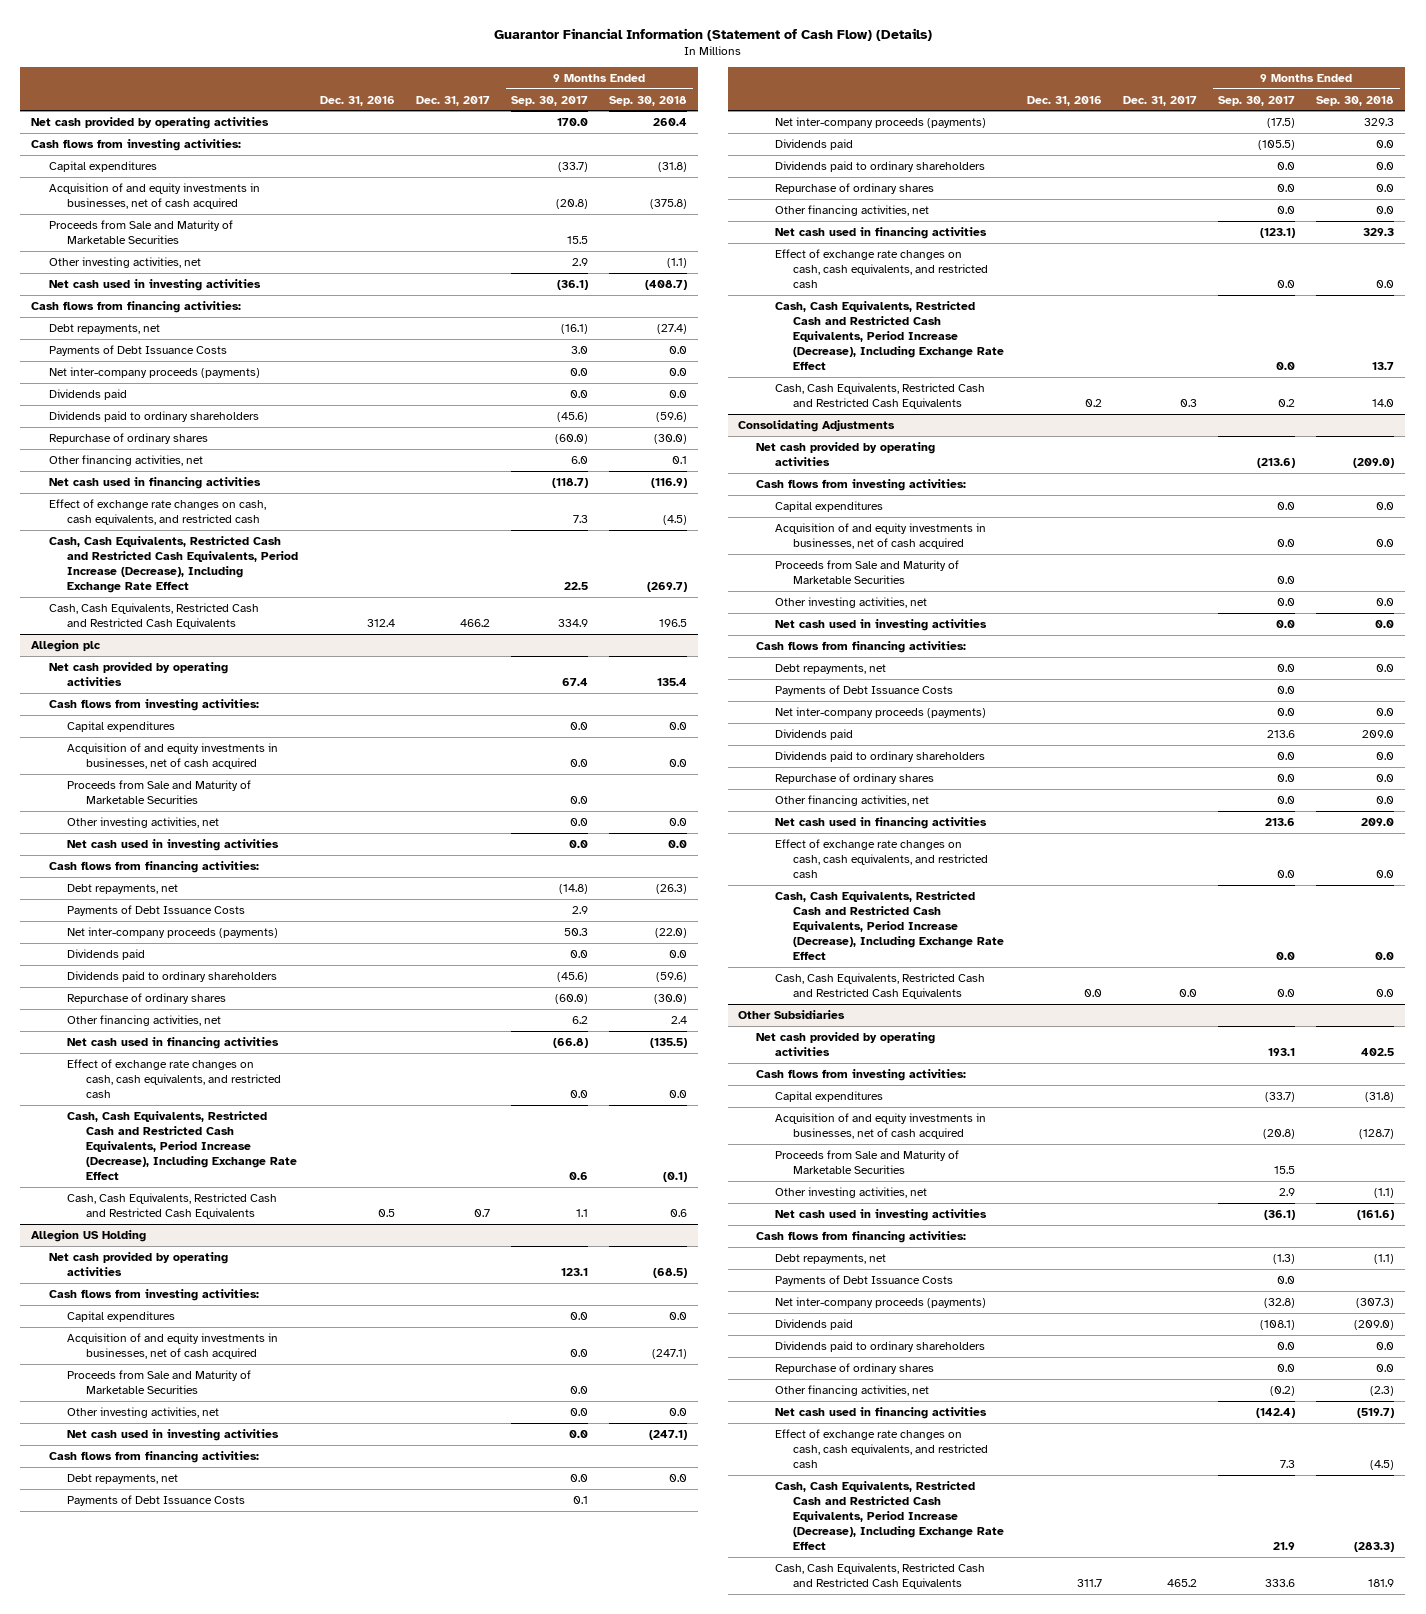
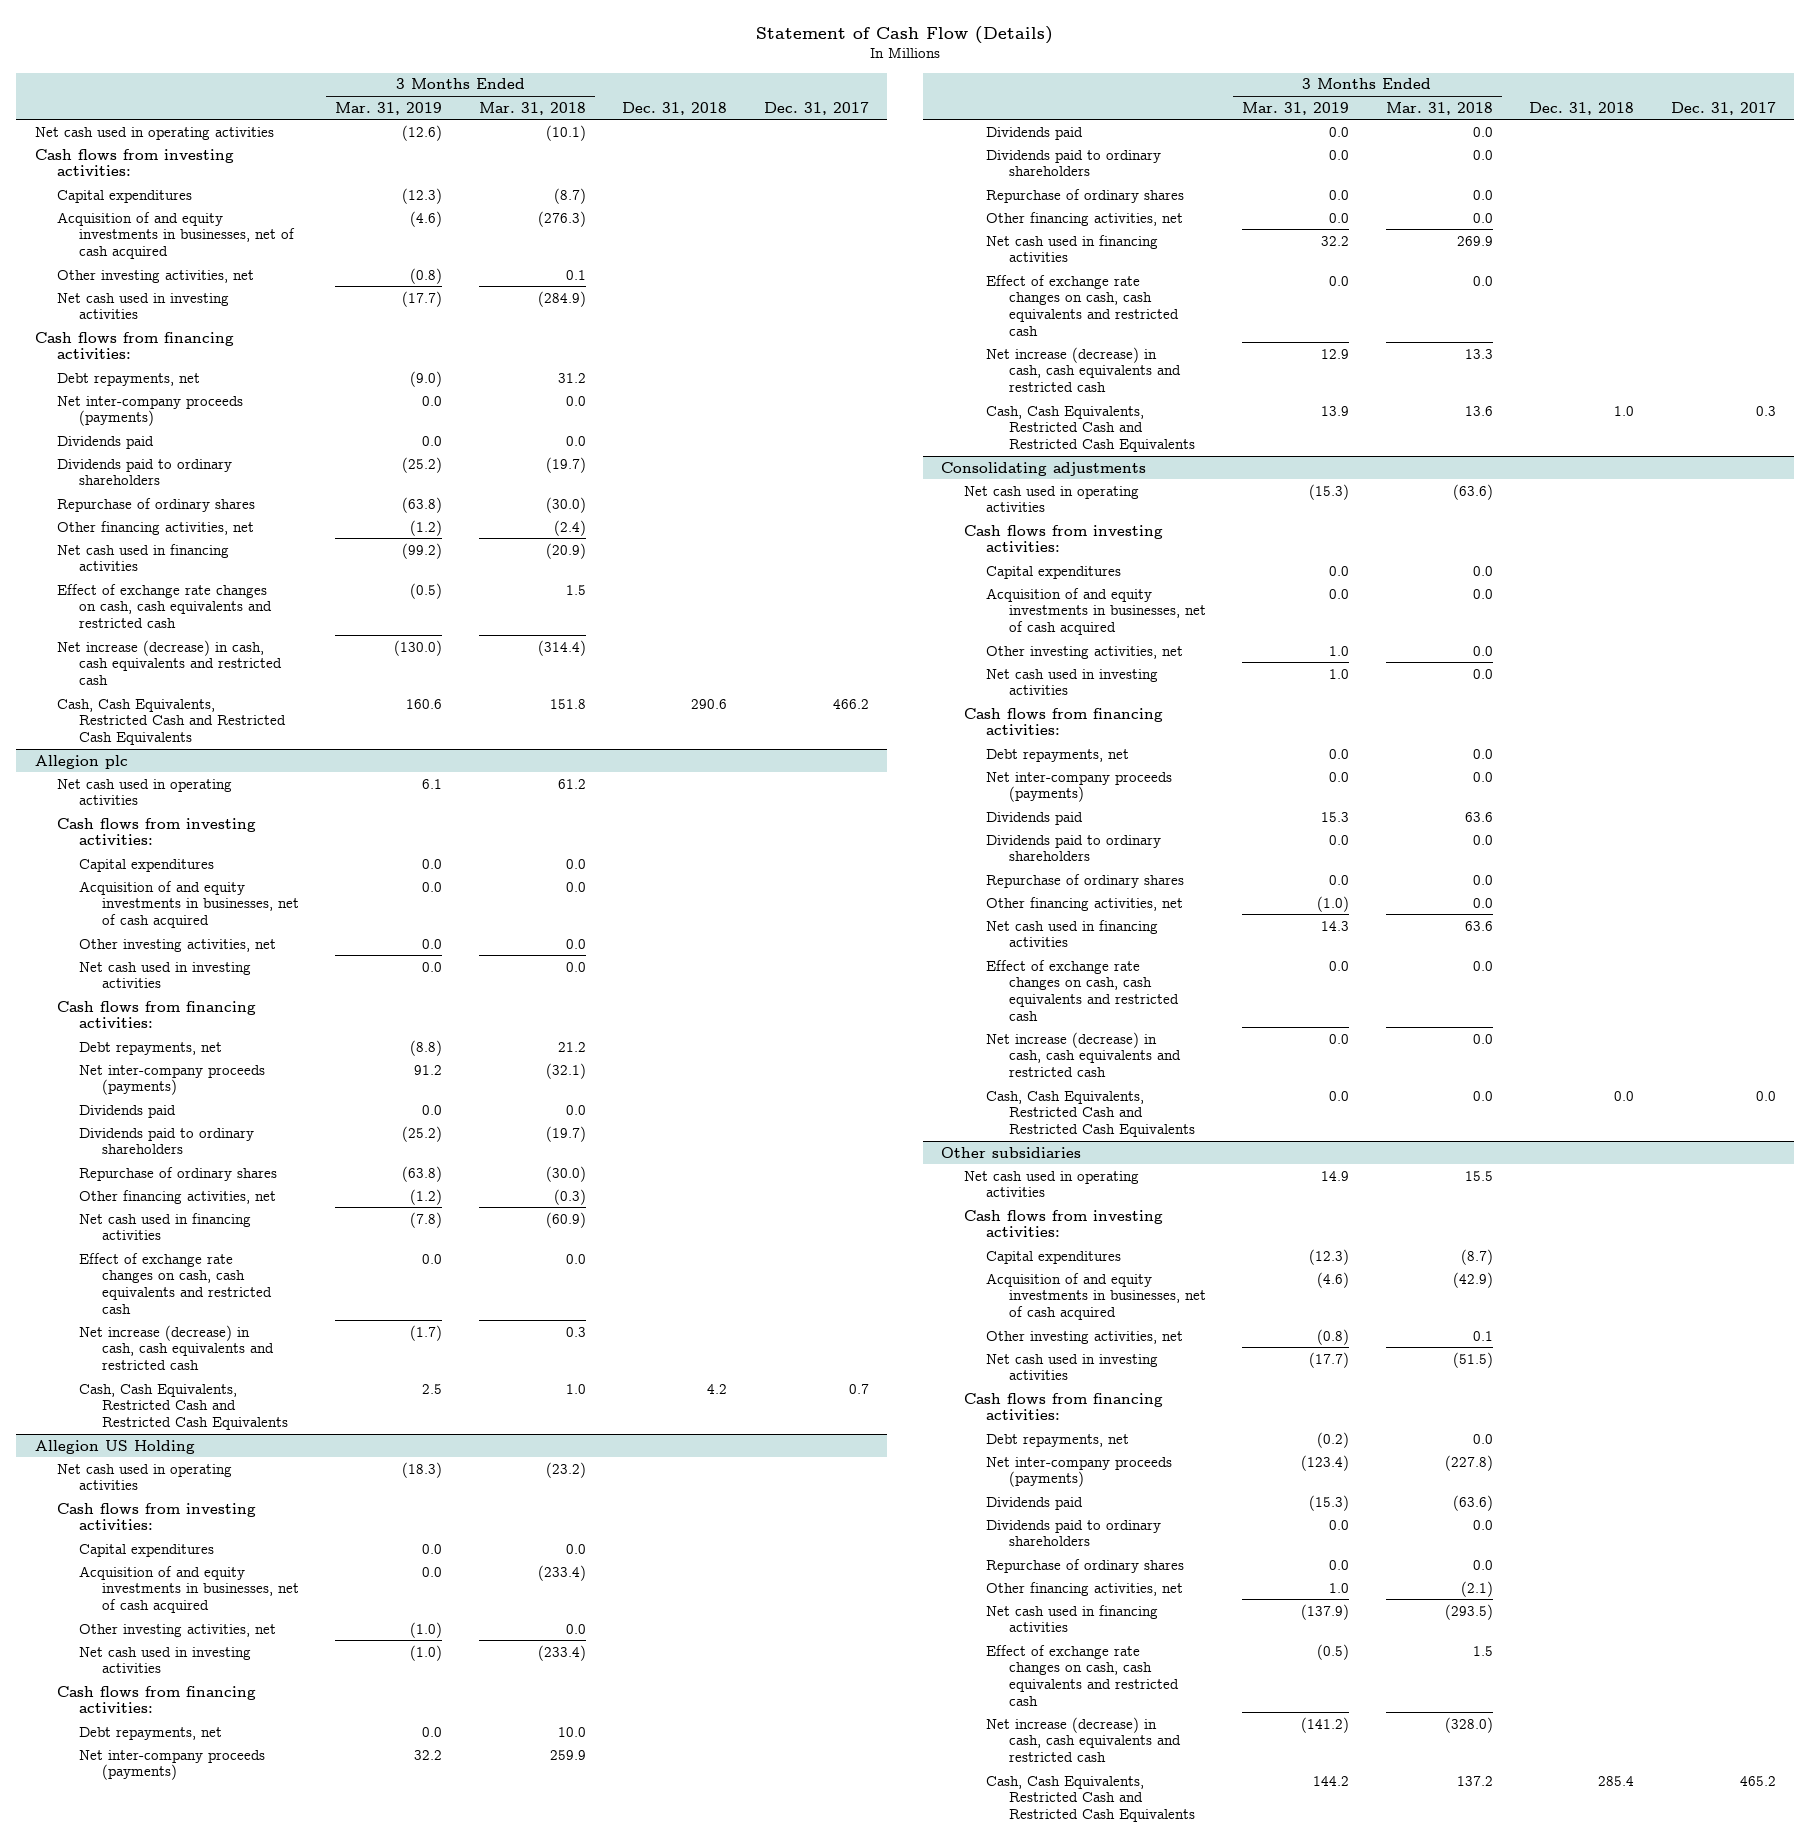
- Guarantor Financial Information (Statement of Cash Flow) (Details)
+ Statement of Cash Flow (Details)
- | Dec. 31, 2016 | Dec. 31, 2017 | 9 Months Ended Sep. 30, 2017 | 9 Months Ended Sep. 30, 2018
+ | 3 Months Ended Mar. 31, 2019 | 3 Months Ended Mar. 31, 2018 | Dec. 31, 2018 | Dec. 31, 2017
- Net cash provided by operating activities | | | 170.0 | 260.4
+ Net cash used in operating activities | (12.6) | (10.1) | |
- Proceeds from Sale and Maturity of Marketable Securities | | | 15.5 |
- Payments of Debt Issuance Costs | | | 3.0 | 0.0
- Effect of exchange rate changes on cash, cash equivalents, and restricted cash | | | 7.3 | (4.5)
- Cash, Cash Equivalents, Restricted Cash and Restricted Cash Equivalents, Period Increase (Decrease), Including Exchange Rate Effect | | | 22.5 | (269.7)
+ Effect of exchange rate changes on cash, cash equivalents and restricted cash | (0.5) | 1.5 | |
+ Net increase (decrease) in cash, cash equivalents and restricted cash | (130.0) | (314.4) | |
@ Allegion plc
- Net cash provided by operating activities | | | 67.4 | 135.4
+ Net cash used in operating activities | 6.1 | 61.2 | |
- Proceeds from Sale and Maturity of Marketable Securities | | | 0.0 |
- Payments of Debt Issuance Costs | | | 2.9 |
- Effect of exchange rate changes on cash, cash equivalents, and restricted cash | | | 0.0 | 0.0
- Cash, Cash Equivalents, Restricted Cash and Restricted Cash Equivalents, Period Increase (Decrease), Including Exchange Rate Effect | | | 0.6 | (0.1)
+ Effect of exchange rate changes on cash, cash equivalents and restricted cash | 0.0 | 0.0 | |
+ Net increase (decrease) in cash, cash equivalents and restricted cash | (1.7) | 0.3 | |
@ Allegion US Holding
- Net cash provided by operating activities | | | 123.1 | (68.5)
+ Net cash used in operating activities | (18.3) | (23.2) | |
- Proceeds from Sale and Maturity of Marketable Securities | | | 0.0 |
- Payments of Debt Issuance Costs | | | 0.1 |
- Effect of exchange rate changes on cash, cash equivalents, and restricted cash | | | 0.0 | 0.0
- Cash, Cash Equivalents, Restricted Cash and Restricted Cash Equivalents, Period Increase (Decrease), Including Exchange Rate Effect | | | 0.0 | 13.7
+ Effect of exchange rate changes on cash, cash equivalents and restricted cash | 0.0 | 0.0 | |
+ Net increase (decrease) in cash, cash equivalents and restricted cash | 12.9 | 13.3 | |
- Consolidating Adjustments
- Net cash provided by operating activities | | | (213.6) | (209.0)
+ Consolidating adjustments
+ Net cash used in operating activities | (15.3) | (63.6) | |
- Proceeds from Sale and Maturity of Marketable Securities | | | 0.0 |
- Payments of Debt Issuance Costs | | | 0.0 |
- Effect of exchange rate changes on cash, cash equivalents, and restricted cash | | | 0.0 | 0.0
- Cash, Cash Equivalents, Restricted Cash and Restricted Cash Equivalents, Period Increase (Decrease), Including Exchange Rate Effect | | | 0.0 | 0.0
+ Effect of exchange rate changes on cash, cash equivalents and restricted cash | 0.0 | 0.0 | |
+ Net increase (decrease) in cash, cash equivalents and restricted cash | 0.0 | 0.0 | |
- Other Subsidiaries
- Net cash provided by operating activities | | | 193.1 | 402.5
+ Other subsidiaries
+ Net cash used in operating activities | 14.9 | 15.5 | |
- Proceeds from Sale and Maturity of Marketable Securities | | | 15.5 |
- Payments of Debt Issuance Costs | | | 0.0 |
- Effect of exchange rate changes on cash, cash equivalents, and restricted cash | | | 7.3 | (4.5)
- Cash, Cash Equivalents, Restricted Cash and Restricted Cash Equivalents, Period Increase (Decrease), Including Exchange Rate Effect | | | 21.9 | (283.3)
+ Effect of exchange rate changes on cash, cash equivalents and restricted cash | (0.5) | 1.5 | |
+ Net increase (decrease) in cash, cash equivalents and restricted cash | (141.2) | (328.0) | |

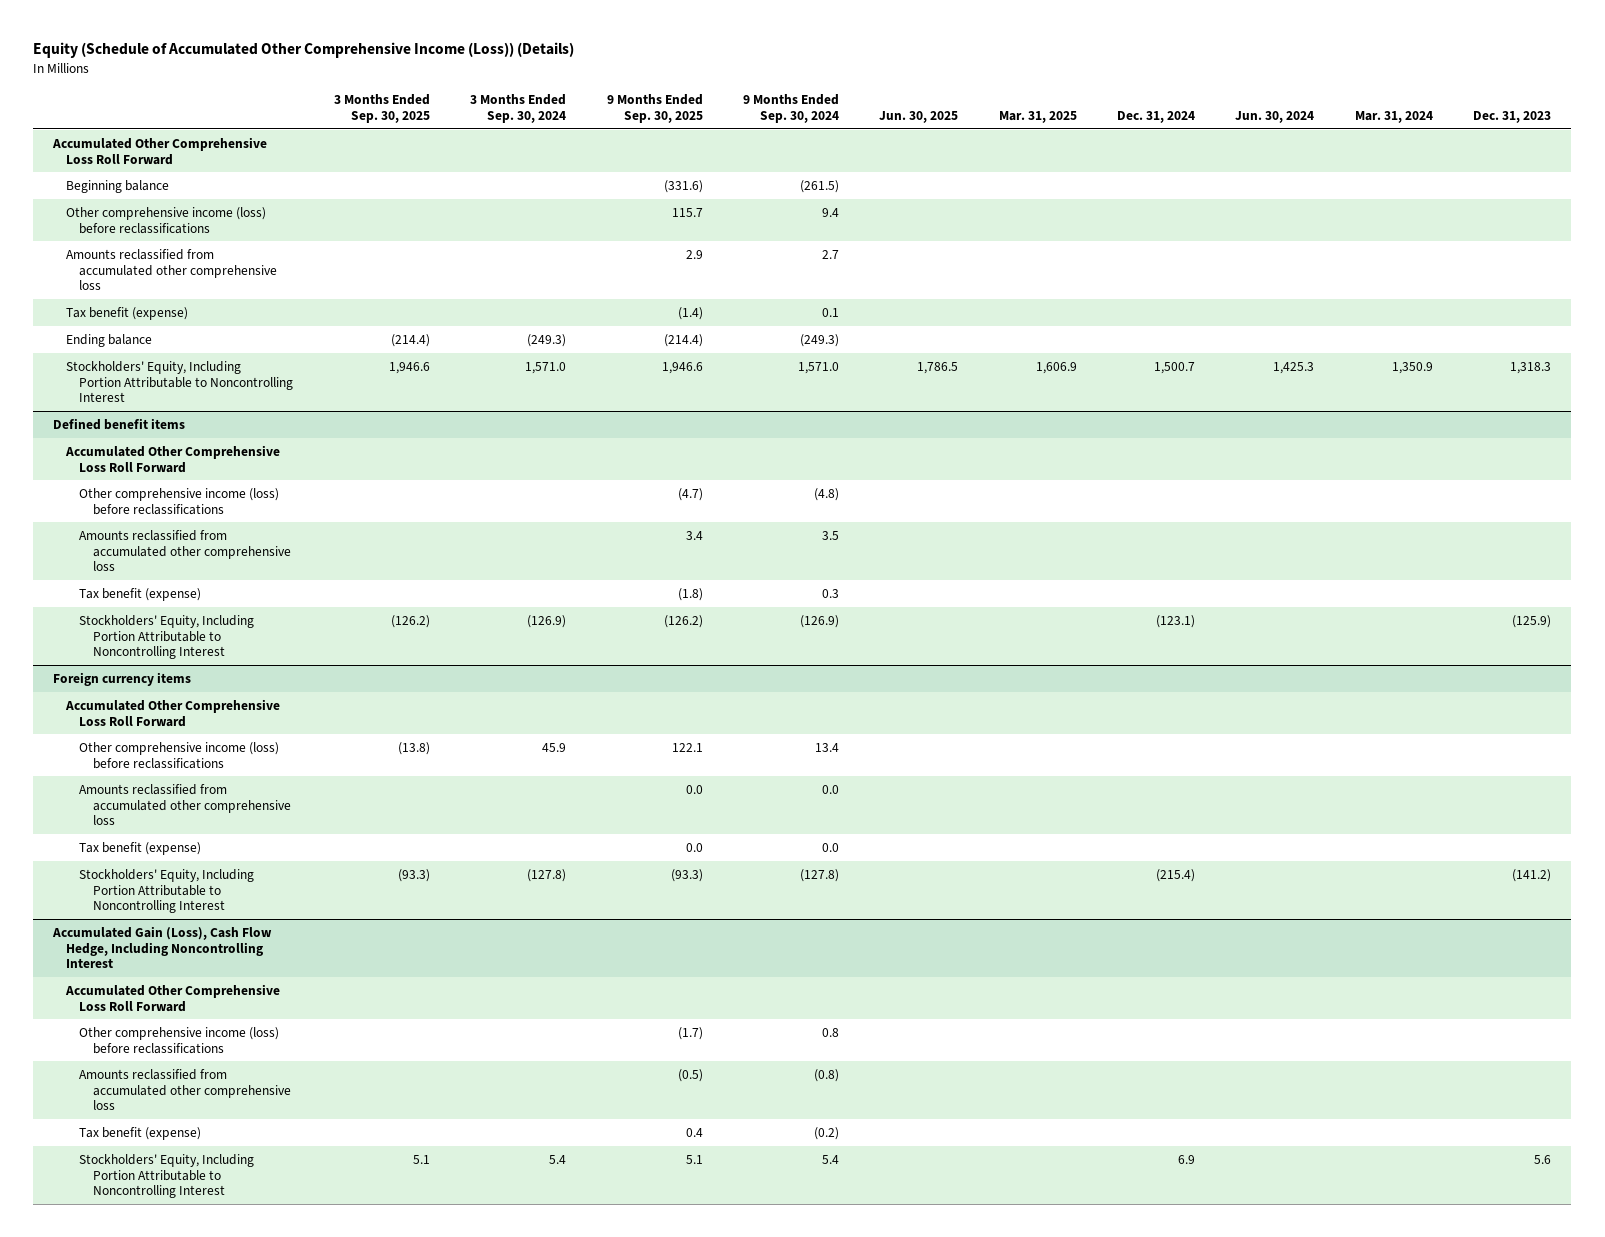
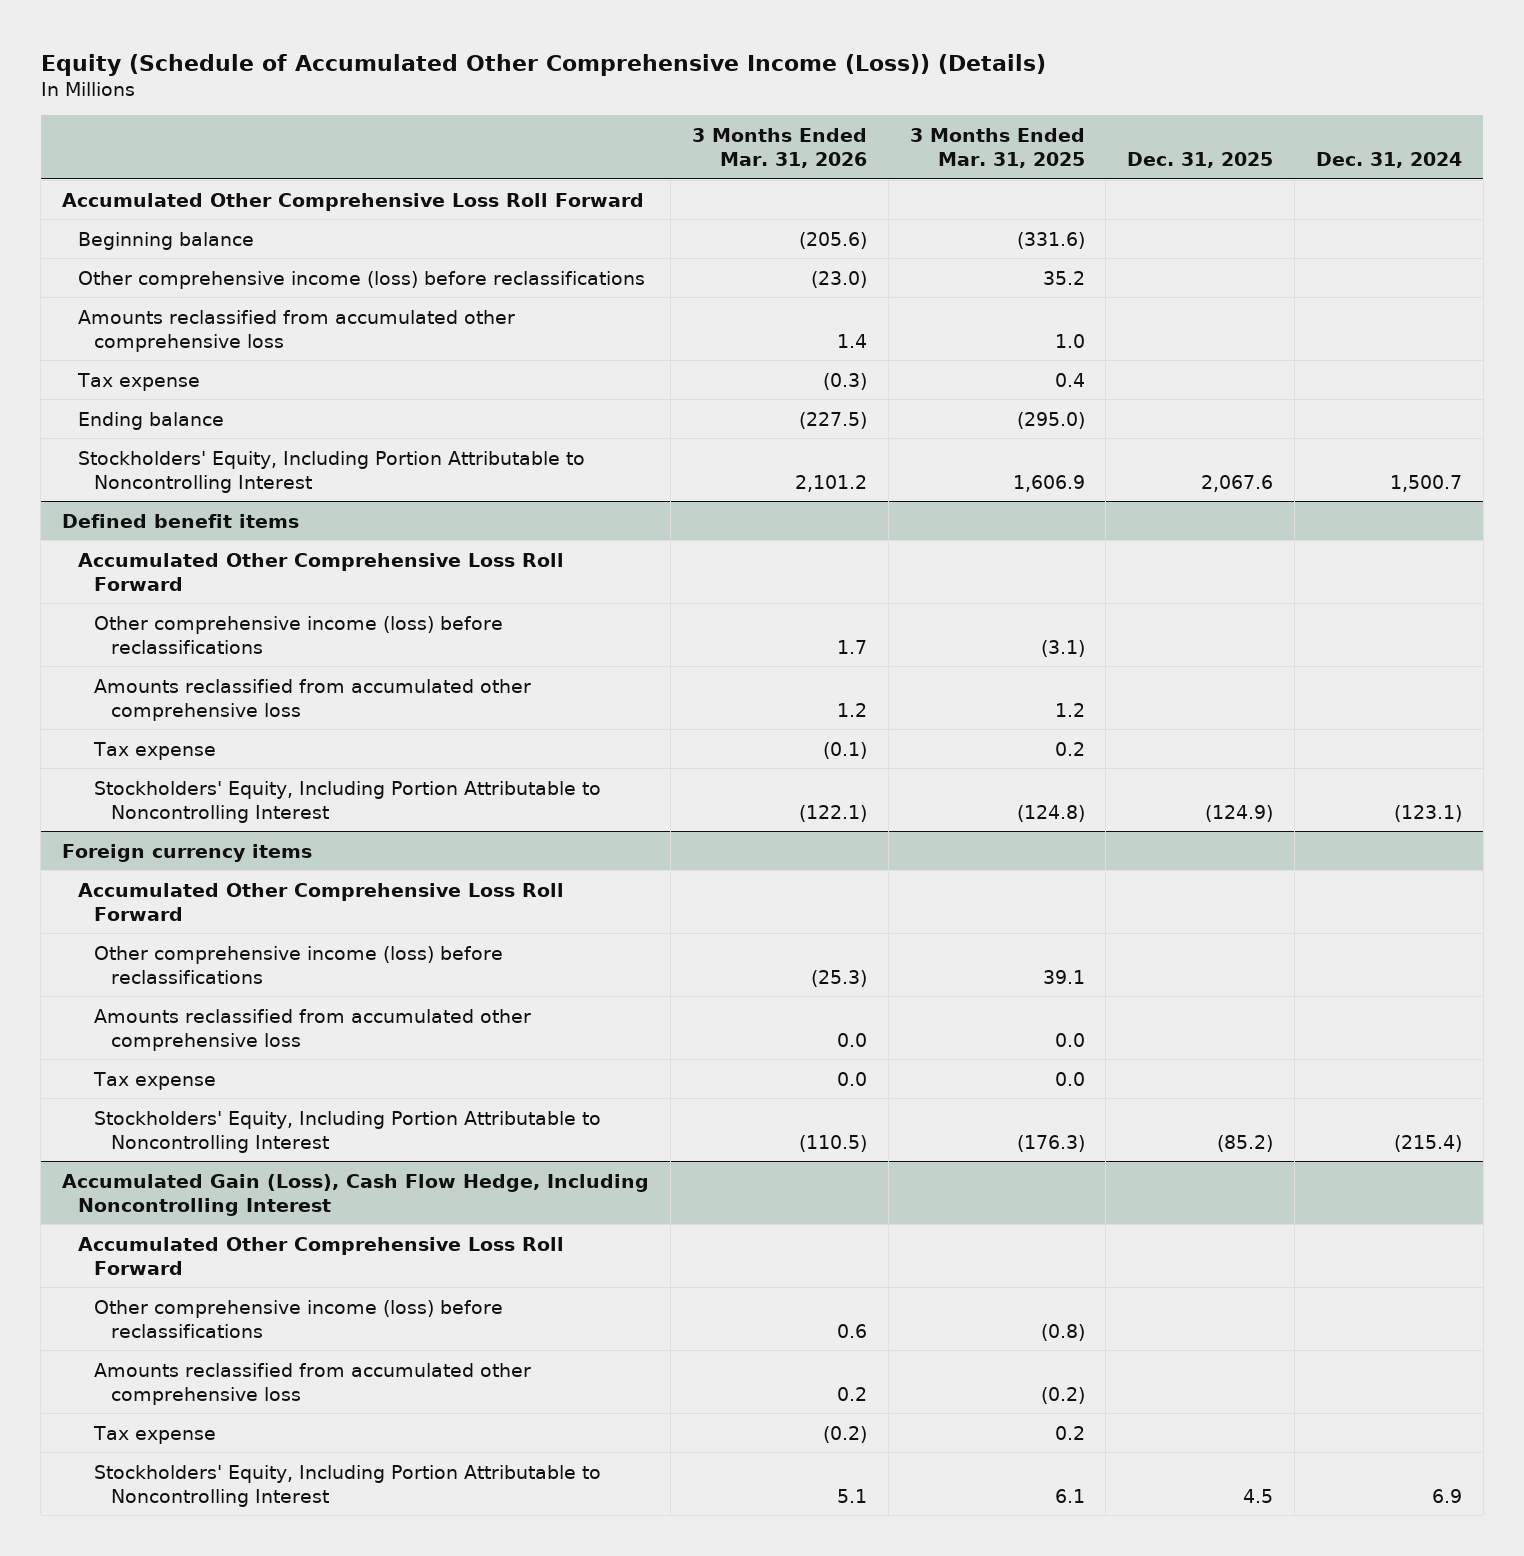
- | 3 Months Ended Sep. 30, 2025 | 3 Months Ended Sep. 30, 2024 | 9 Months Ended Sep. 30, 2025 | 9 Months Ended Sep. 30, 2024 | Jun. 30, 2025 | Mar. 31, 2025 | Dec. 31, 2024 | Jun. 30, 2024 | Mar. 31, 2024 | Dec. 31, 2023
+ | 3 Months Ended Mar. 31, 2026 | 3 Months Ended Mar. 31, 2025 | Dec. 31, 2025 | Dec. 31, 2024
- Tax benefit (expense) | | | (1.4) | 0.1 | | | | | |
+ Tax expense | (0.3) | 0.4 | |
@ Defined benefit items
- Tax benefit (expense) | | | (1.8) | 0.3 | | | | | |
+ Tax expense | (0.1) | 0.2 | |
@ Foreign currency items
- Tax benefit (expense) | | | 0.0 | 0.0 | | | | | |
+ Tax expense | 0.0 | 0.0 | |
@ Accumulated Gain (Loss), Cash Flow Hedge, Including Noncontrolling Interest
- Tax benefit (expense) | | | 0.4 | (0.2) | | | | | |
+ Tax expense | (0.2) | 0.2 | |

